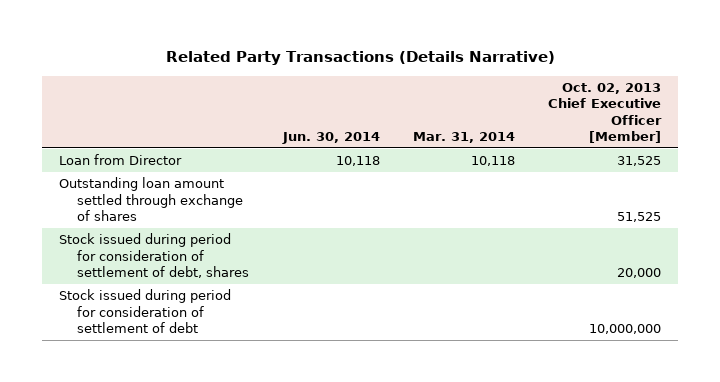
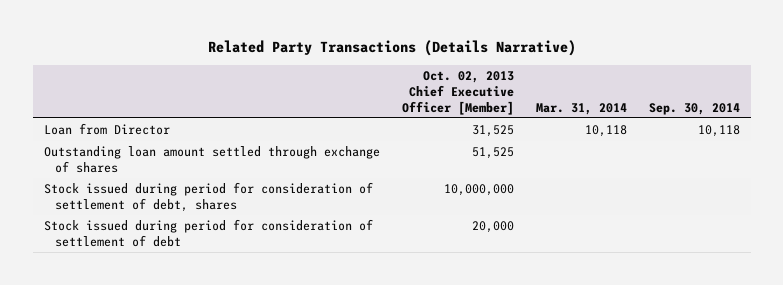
- | Jun. 30, 2014 | Mar. 31, 2014 | Oct. 02, 2013 Chief Executive Officer [Member]
+ | Oct. 02, 2013 Chief Executive Officer [Member] | Mar. 31, 2014 | Sep. 30, 2014
- Stock issued during period for consideration of settlement of debt, shares | | | 20,000
- Stock issued during period for consideration of settlement of debt | | | 10,000,000
+ Stock issued during period for consideration of settlement of debt, shares | 10,000,000 | |
+ Stock issued during period for consideration of settlement of debt | 20,000 | |

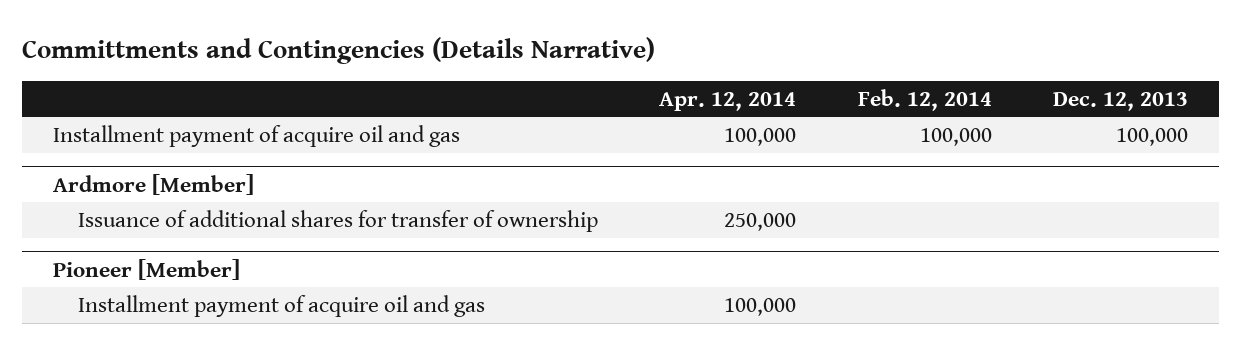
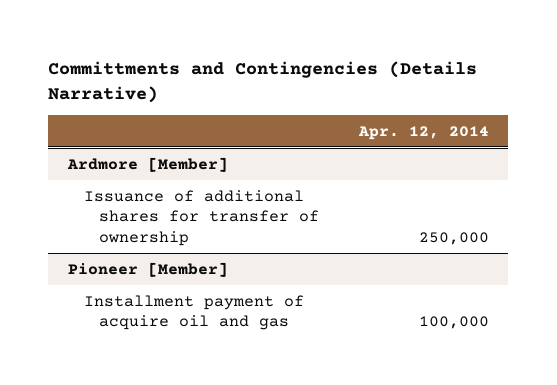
- | Apr. 12, 2014 | Feb. 12, 2014 | Dec. 12, 2013
+ | Apr. 12, 2014
- Installment payment of acquire oil and gas | 100,000 | 100,000 | 100,000

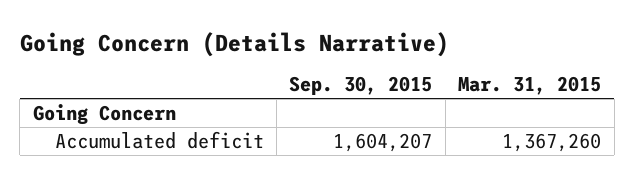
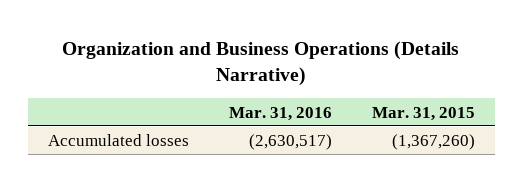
- Going Concern (Details Narrative)
+ Organization and Business Operations (Details Narrative)
- | Sep. 30, 2015 | Mar. 31, 2015
+ | Mar. 31, 2016 | Mar. 31, 2015
- Going Concern
- Accumulated deficit | 1,604,207 | 1,367,260
+ Accumulated losses | (2,630,517) | (1,367,260)

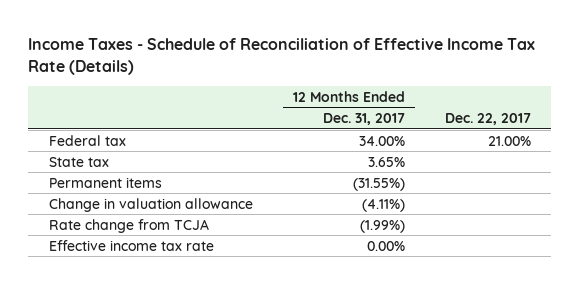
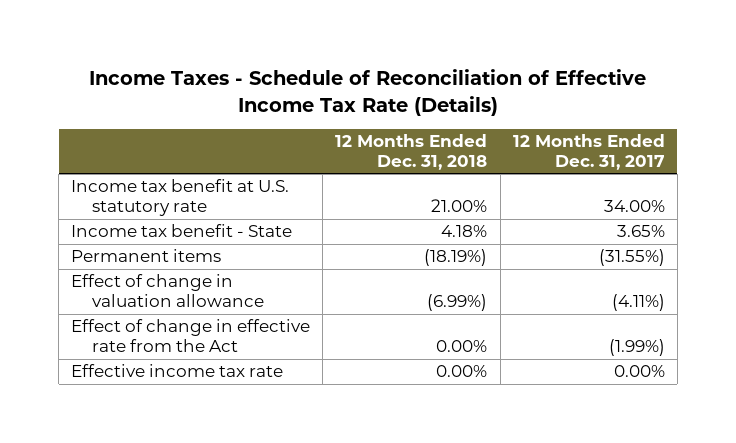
- | 12 Months Ended Dec. 31, 2017 | Dec. 22, 2017
+ | 12 Months Ended Dec. 31, 2018 | 12 Months Ended Dec. 31, 2017
- Federal tax | 34.00% | 21.00%
- State tax | 3.65% |
+ Income tax benefit at U.S. statutory rate | 21.00% | 34.00%
+ Income tax benefit - State | 4.18% | 3.65%
- Change in valuation allowance | (4.11%) |
- Rate change from TCJA | (1.99%) |
+ Effect of change in valuation allowance | (6.99%) | (4.11%)
+ Effect of change in effective rate from the Act | 0.00% | (1.99%)

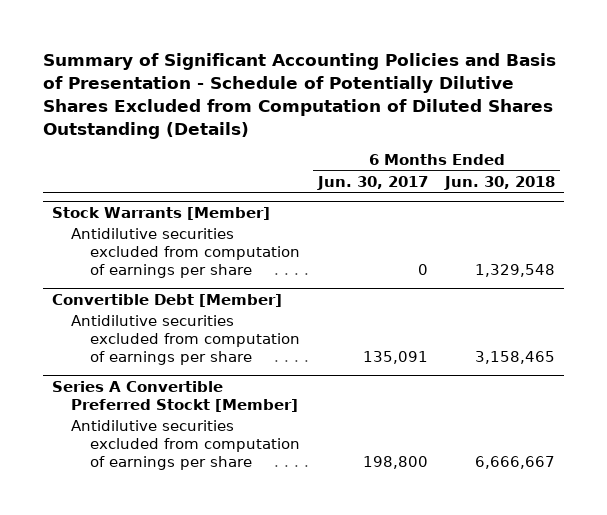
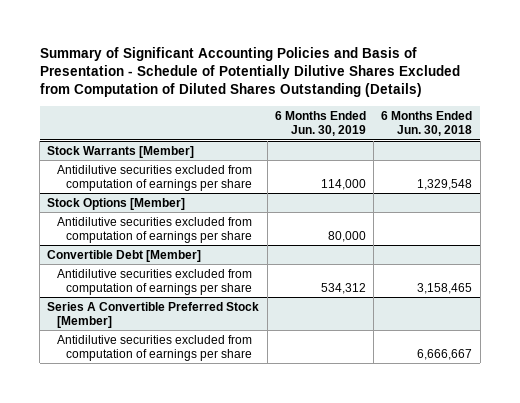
- | 6 Months Ended Jun. 30, 2017 | 6 Months Ended Jun. 30, 2018
+ | 6 Months Ended Jun. 30, 2019 | 6 Months Ended Jun. 30, 2018
+ Stock Options [Member]
+ Antidilutive securities excluded from computation of earnings per share | 80,000 |
- Series A Convertible Preferred Stockt [Member]
+ Series A Convertible Preferred Stock [Member]

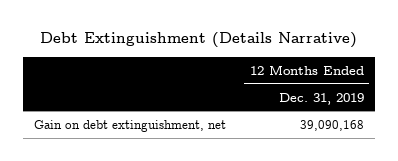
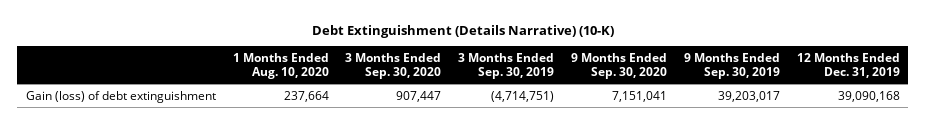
- Debt Extinguishment (Details Narrative)
+ Debt Extinguishment (Details Narrative) (10-K)
- | 12 Months Ended Dec. 31, 2019
+ | 1 Months Ended Aug. 10, 2020 | 3 Months Ended Sep. 30, 2020 | 3 Months Ended Sep. 30, 2019 | 9 Months Ended Sep. 30, 2020 | 9 Months Ended Sep. 30, 2019 | 12 Months Ended Dec. 31, 2019
- Gain on debt extinguishment, net | 39,090,168
+ Gain (loss) of debt extinguishment | 237,664 | 907,447 | (4,714,751) | 7,151,041 | 39,203,017 | 39,090,168

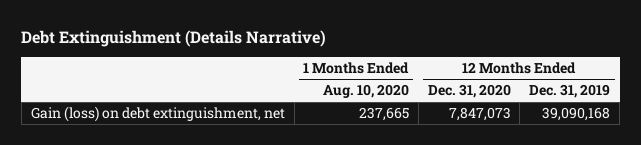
- Debt Extinguishment (Details Narrative) (10-K)
+ Debt Extinguishment (Details Narrative)
- | 1 Months Ended Aug. 10, 2020 | 3 Months Ended Sep. 30, 2020 | 3 Months Ended Sep. 30, 2019 | 9 Months Ended Sep. 30, 2020 | 9 Months Ended Sep. 30, 2019 | 12 Months Ended Dec. 31, 2019
+ | 1 Months Ended Aug. 10, 2020 | 12 Months Ended Dec. 31, 2020 | 12 Months Ended Dec. 31, 2019
- Gain (loss) of debt extinguishment | 237,664 | 907,447 | (4,714,751) | 7,151,041 | 39,203,017 | 39,090,168
+ Gain (loss) on debt extinguishment, net | 237,665 | 7,847,073 | 39,090,168

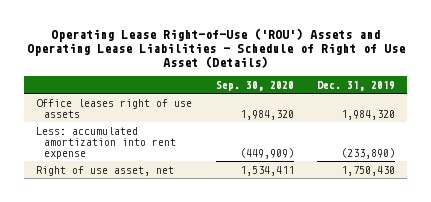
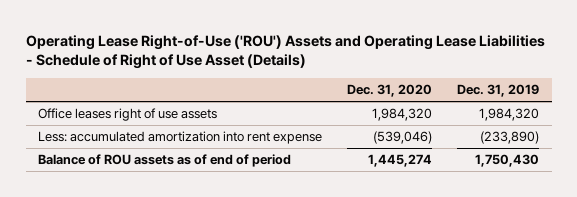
- | Sep. 30, 2020 | Dec. 31, 2019
+ | Dec. 31, 2020 | Dec. 31, 2019
- Right of use asset, net | 1,534,411 | 1,750,430
+ Balance of ROU assets as of end of period | 1,445,274 | 1,750,430

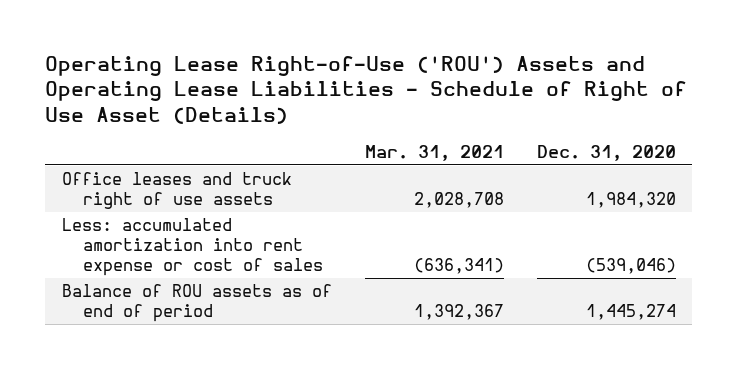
- | Dec. 31, 2020 | Dec. 31, 2019
+ | Mar. 31, 2021 | Dec. 31, 2020
- Office leases right of use assets | 1,984,320 | 1,984,320
- Less: accumulated amortization into rent expense | (539,046) | (233,890)
+ Office leases and truck right of use assets | 2,028,708 | 1,984,320
+ Less: accumulated amortization into rent expense or cost of sales | (636,341) | (539,046)

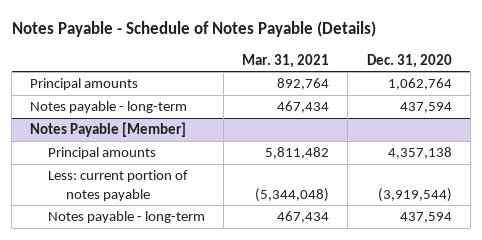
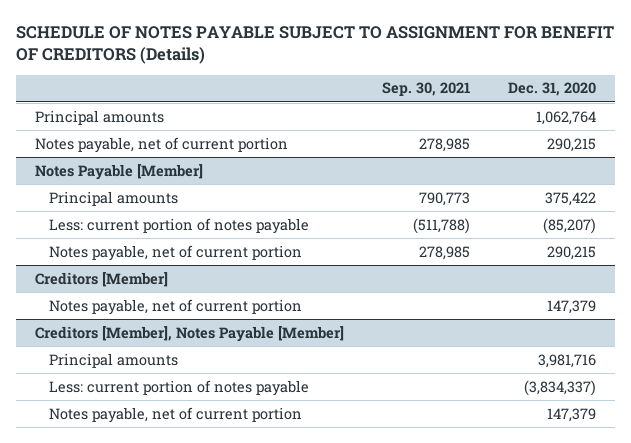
- Notes Payable - Schedule of Notes Payable (Details)
+ SCHEDULE OF NOTES PAYABLE SUBJECT TO ASSIGNMENT FOR BENEFIT OF CREDITORS (Details)
- | Mar. 31, 2021 | Dec. 31, 2020
+ | Sep. 30, 2021 | Dec. 31, 2020
- Notes payable - long-term | 467,434 | 437,594
+ Notes payable, net of current portion | 278,985 | 290,215
@ Notes Payable [Member]
- Principal amounts | 5,811,482 | 4,357,138
- Less: current portion of notes payable | (5,344,048) | (3,919,544)
- Notes payable - long-term | 467,434 | 437,594
+ Principal amounts | 790,773 | 375,422
+ Less: current portion of notes payable | (511,788) | (85,207)
+ Notes payable, net of current portion | 278,985 | 290,215
+ Creditors [Member]
+ Notes payable, net of current portion | | 147,379
+ Creditors [Member], Notes Payable [Member]
+ Principal amounts | | 3,981,716
+ Less: current portion of notes payable | | (3,834,337)
+ Notes payable, net of current portion | | 147,379

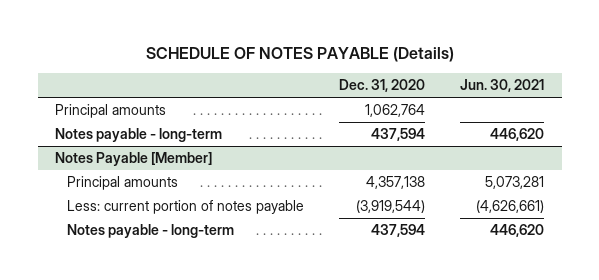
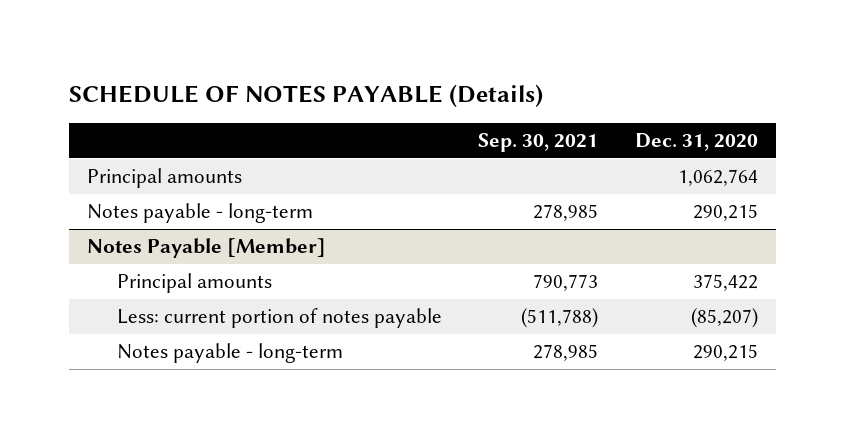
- | Dec. 31, 2020 | Jun. 30, 2021
+ | Sep. 30, 2021 | Dec. 31, 2020
- Notes payable - long-term | 437,594 | 446,620
+ Notes payable - long-term | 278,985 | 290,215
@ Notes Payable [Member]
- Principal amounts | 4,357,138 | 5,073,281
- Less: current portion of notes payable | (3,919,544) | (4,626,661)
- Notes payable - long-term | 437,594 | 446,620
+ Principal amounts | 790,773 | 375,422
+ Less: current portion of notes payable | (511,788) | (85,207)
+ Notes payable - long-term | 278,985 | 290,215

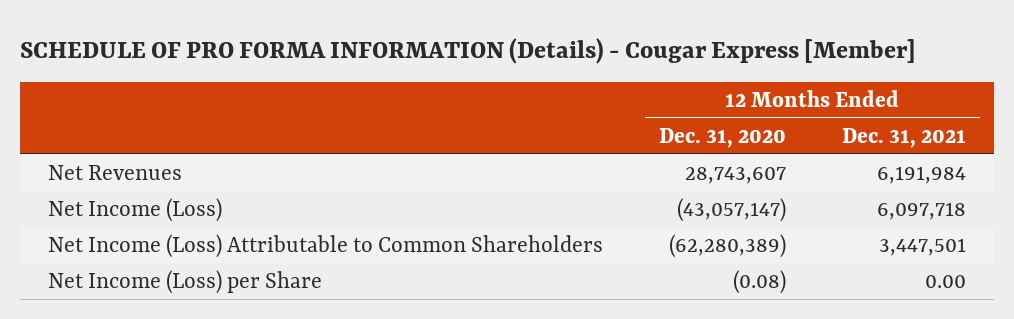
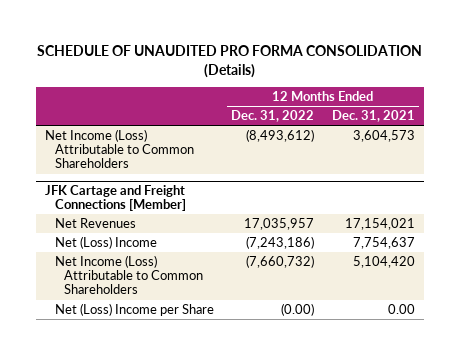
- SCHEDULE OF PRO FORMA INFORMATION (Details) - Cougar Express [Member]
+ SCHEDULE OF UNAUDITED PRO FORMA CONSOLIDATION (Details)
- | 12 Months Ended Dec. 31, 2020 | 12 Months Ended Dec. 31, 2021
+ | 12 Months Ended Dec. 31, 2022 | 12 Months Ended Dec. 31, 2021
- Net Revenues | 28,743,607 | 6,191,984
- Net Income (Loss) | (43,057,147) | 6,097,718
- Net Income (Loss) Attributable to Common Shareholders | (62,280,389) | 3,447,501
- Net Income (Loss) per Share | (0.08) | 0.00
+ Net Income (Loss) Attributable to Common Shareholders | (8,493,612) | 3,604,573
+ JFK Cartage and Freight Connections [Member]
+ Net Revenues | 17,035,957 | 17,154,021
+ Net (Loss) Income | (7,243,186) | 7,754,637
+ Net Income (Loss) Attributable to Common Shareholders | (7,660,732) | 5,104,420
+ Net (Loss) Income per Share | (0.00) | 0.00

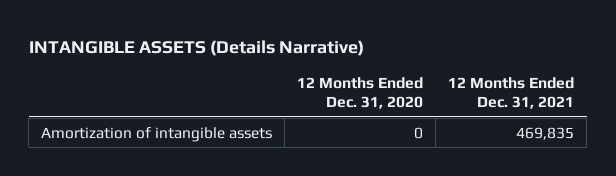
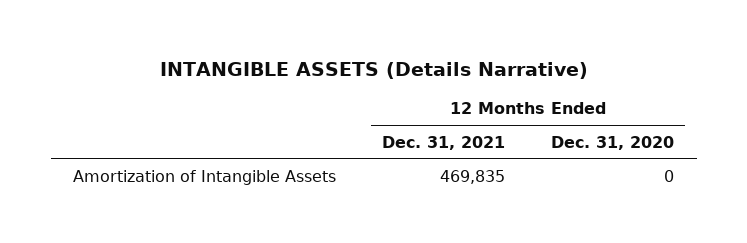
- | 12 Months Ended Dec. 31, 2020 | 12 Months Ended Dec. 31, 2021
+ | 12 Months Ended Dec. 31, 2021 | 12 Months Ended Dec. 31, 2020
- Amortization of intangible assets | 0 | 469,835
+ Amortization of Intangible Assets | 469,835 | 0

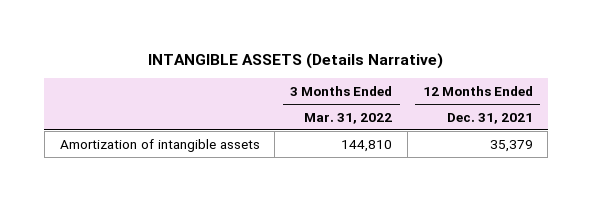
- | 12 Months Ended Dec. 31, 2021 | 12 Months Ended Dec. 31, 2020
+ | 3 Months Ended Mar. 31, 2022 | 12 Months Ended Dec. 31, 2021
- Amortization of Intangible Assets | 469,835 | 0
+ Amortization of intangible assets | 144,810 | 35,379

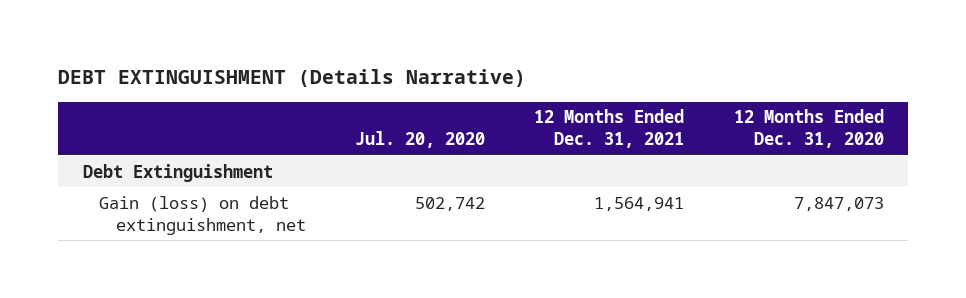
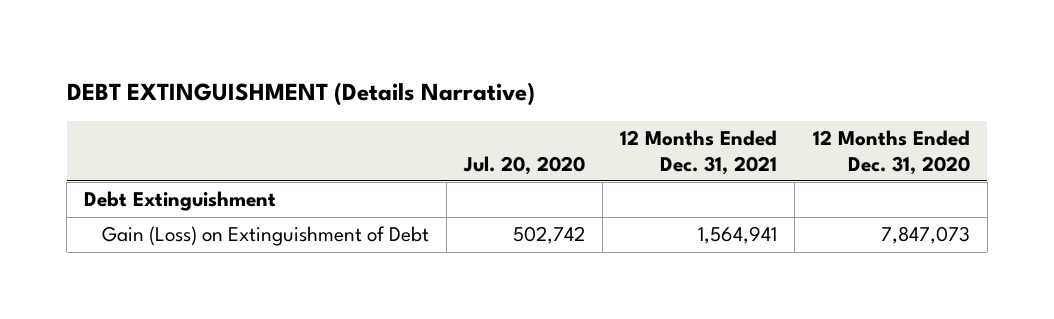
- Gain (loss) on debt extinguishment, net | 502,742 | 1,564,941 | 7,847,073
+ Gain (Loss) on Extinguishment of Debt | 502,742 | 1,564,941 | 7,847,073

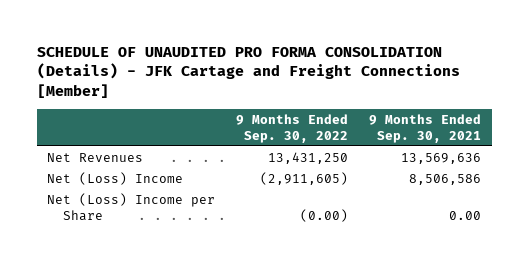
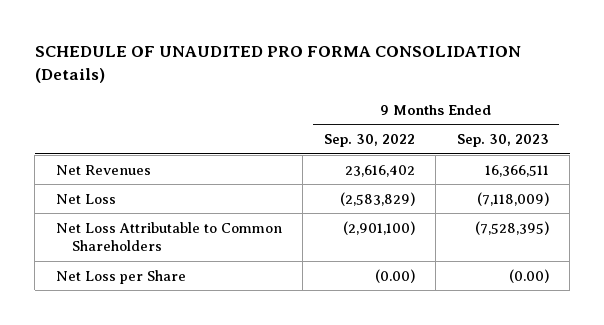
- SCHEDULE OF UNAUDITED PRO FORMA CONSOLIDATION (Details) - JFK Cartage and Freight Connections [Member]
+ SCHEDULE OF UNAUDITED PRO FORMA CONSOLIDATION (Details)
- | 9 Months Ended Sep. 30, 2022 | 9 Months Ended Sep. 30, 2021
+ | 9 Months Ended Sep. 30, 2022 | 9 Months Ended Sep. 30, 2023
- Net Revenues | 13,431,250 | 13,569,636
- Net (Loss) Income | (2,911,605) | 8,506,586
- Net (Loss) Income per Share | (0.00) | 0.00
+ Net Revenues | 23,616,402 | 16,366,511
+ Net Loss | (2,583,829) | (7,118,009)
+ Net Loss Attributable to Common Shareholders | (2,901,100) | (7,528,395)
+ Net Loss per Share | (0.00) | (0.00)

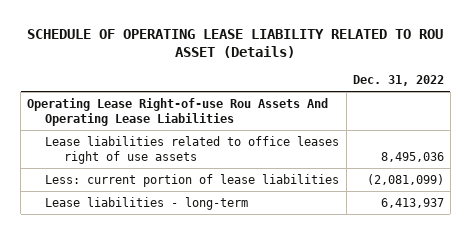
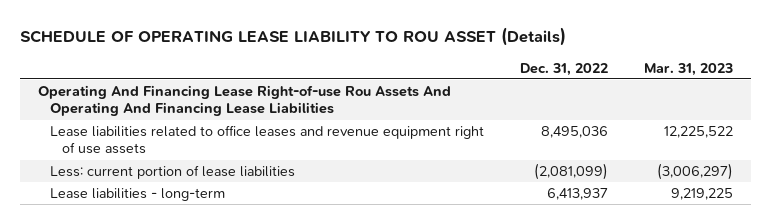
- SCHEDULE OF OPERATING LEASE LIABILITY RELATED TO ROU ASSET (Details)
+ SCHEDULE OF OPERATING LEASE LIABILITY TO ROU ASSET (Details)
- | Dec. 31, 2022
+ | Dec. 31, 2022 | Mar. 31, 2023
- Operating Lease Right-of-use Rou Assets And Operating Lease Liabilities
- Lease liabilities related to office leases right of use assets | 8,495,036
+ Operating And Financing Lease Right-of-use Rou Assets And Operating And Financing Lease Liabilities
+ Lease liabilities related to office leases and revenue equipment right of use assets | 8,495,036 | 12,225,522

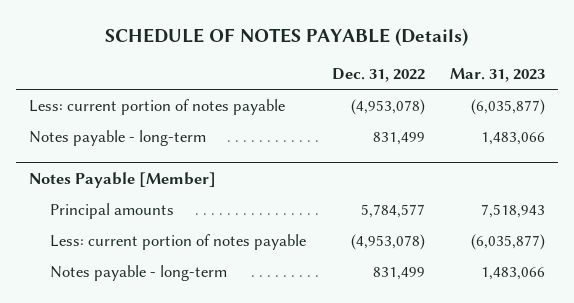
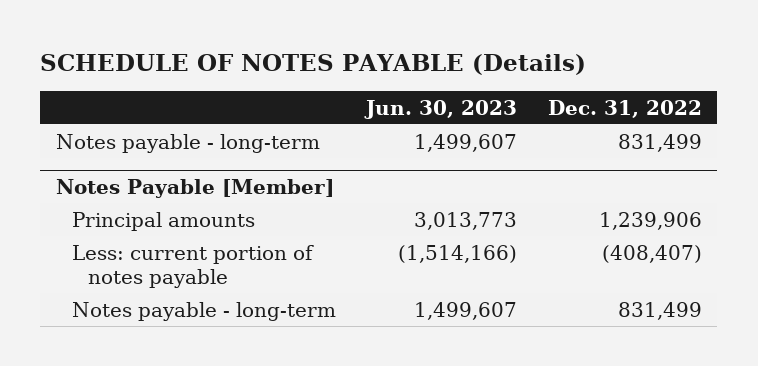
- | Dec. 31, 2022 | Mar. 31, 2023
+ | Jun. 30, 2023 | Dec. 31, 2022
- Less: current portion of notes payable | (4,953,078) | (6,035,877)
@ Notes Payable [Member]
- Principal amounts | 5,784,577 | 7,518,943
- Less: current portion of notes payable | (4,953,078) | (6,035,877)
+ Principal amounts | 3,013,773 | 1,239,906
+ Less: current portion of notes payable | (1,514,166) | (408,407)

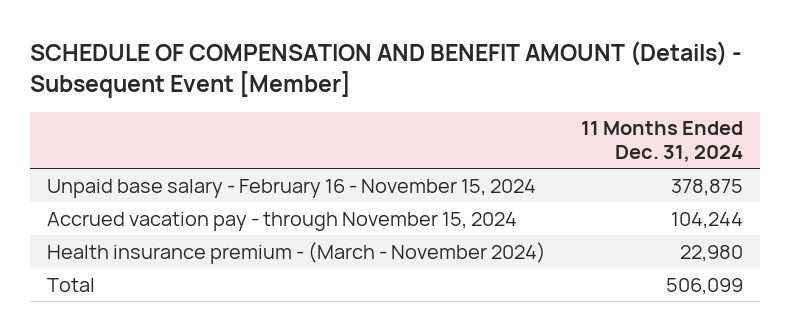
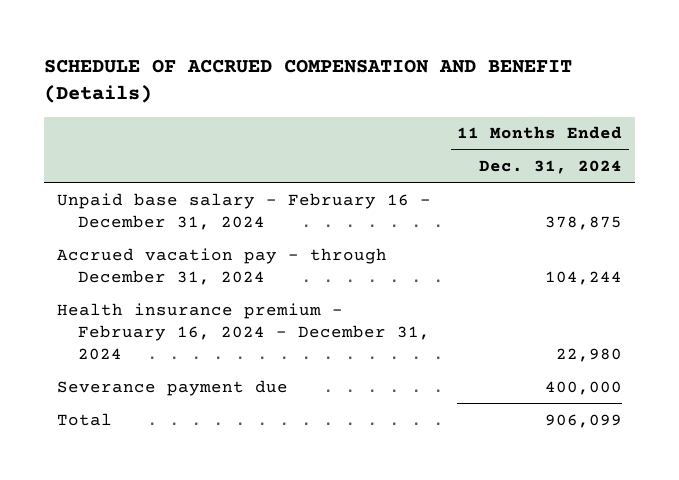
- SCHEDULE OF COMPENSATION AND BENEFIT AMOUNT (Details) - Subsequent Event [Member]
+ SCHEDULE OF ACCRUED COMPENSATION AND BENEFIT (Details)
- Unpaid base salary - February 16 - November 15, 2024 | 378,875
- Accrued vacation pay - through November 15, 2024 | 104,244
- Health insurance premium - (March - November 2024) | 22,980
- Total | 506,099
+ Unpaid base salary - February 16 - December 31, 2024 | 378,875
+ Accrued vacation pay - through December 31, 2024 | 104,244
+ Health insurance premium - February 16, 2024 - December 31, 2024 | 22,980
+ Severance payment due | 400,000
+ Total | 906,099

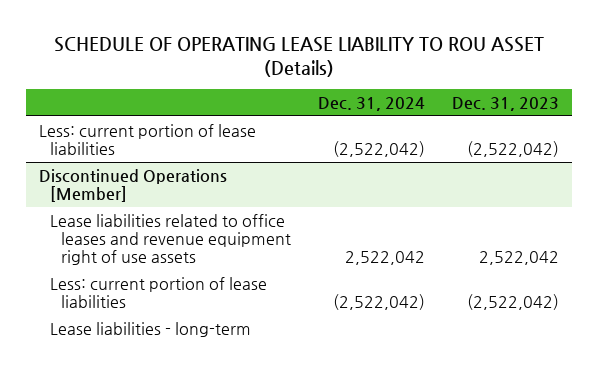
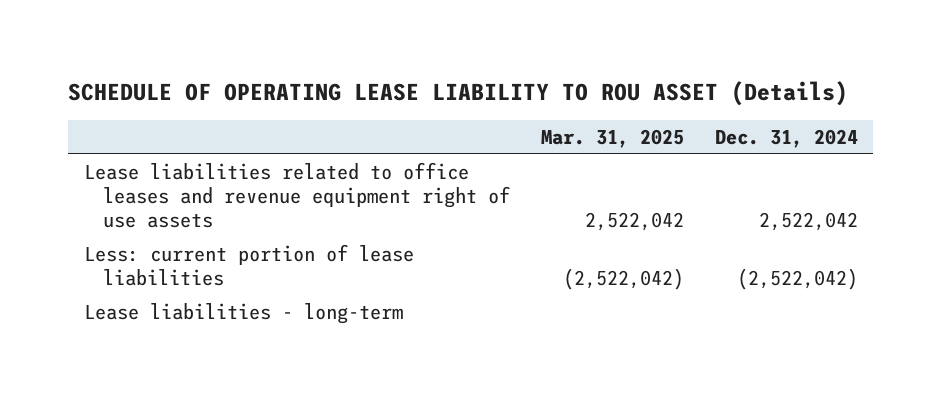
- | Dec. 31, 2024 | Dec. 31, 2023
+ | Mar. 31, 2025 | Dec. 31, 2024
- Less: current portion of lease liabilities | (2,522,042) | (2,522,042)
- Discontinued Operations [Member]

